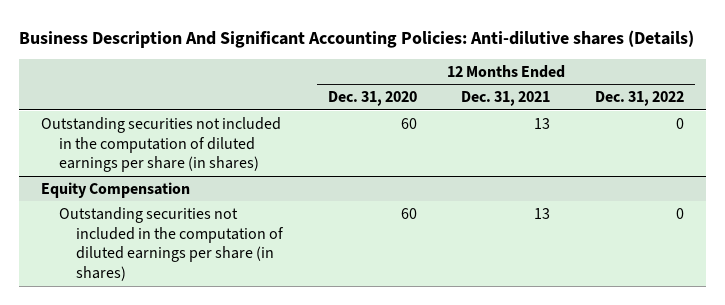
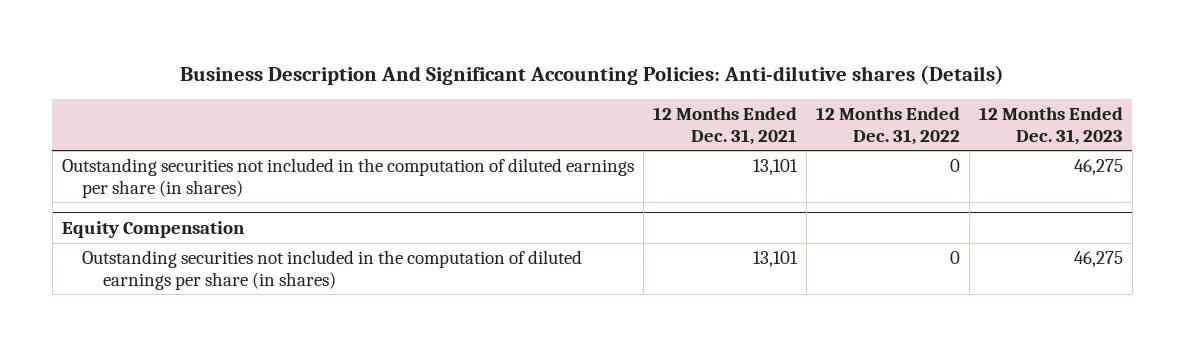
- | 12 Months Ended Dec. 31, 2020 | 12 Months Ended Dec. 31, 2021 | 12 Months Ended Dec. 31, 2022
+ | 12 Months Ended Dec. 31, 2021 | 12 Months Ended Dec. 31, 2022 | 12 Months Ended Dec. 31, 2023
- Outstanding securities not included in the computation of diluted earnings per share (in shares) | 60 | 13 | 0
+ Outstanding securities not included in the computation of diluted earnings per share (in shares) | 13,101 | 0 | 46,275
@ Equity Compensation
- Outstanding securities not included in the computation of diluted earnings per share (in shares) | 60 | 13 | 0
+ Outstanding securities not included in the computation of diluted earnings per share (in shares) | 13,101 | 0 | 46,275

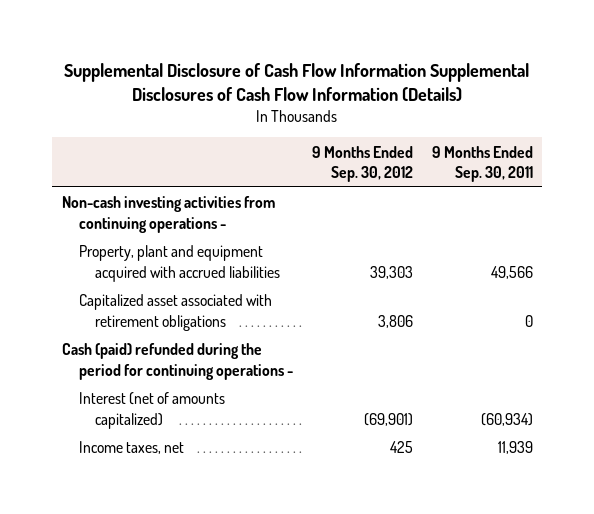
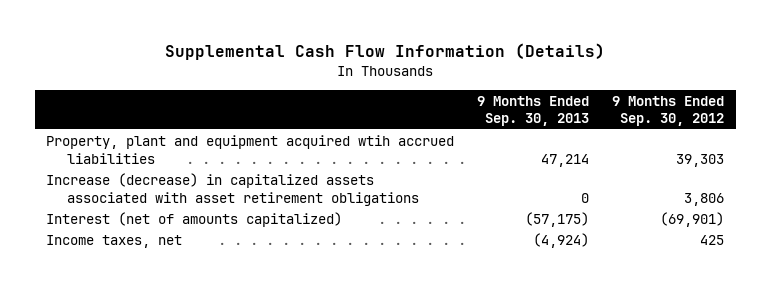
- Supplemental Disclosure of Cash Flow Information Supplemental Disclosures of Cash Flow Information (Details)
+ Supplemental Cash Flow Information (Details)
- | 9 Months Ended Sep. 30, 2012 | 9 Months Ended Sep. 30, 2011
+ | 9 Months Ended Sep. 30, 2013 | 9 Months Ended Sep. 30, 2012
- Non-cash investing activities from continuing operations -
- Property, plant and equipment acquired with accrued liabilities | 39,303 | 49,566
- Capitalized asset associated with retirement obligations | 3,806 | 0
- Cash (paid) refunded during the period for continuing operations -
+ Property, plant and equipment acquired wtih accrued liabilities | 47,214 | 39,303
+ Increase (decrease) in capitalized assets associated with asset retirement obligations | 0 | 3,806

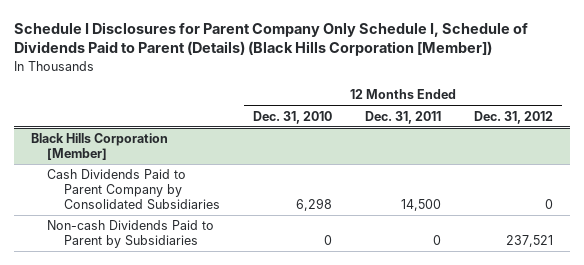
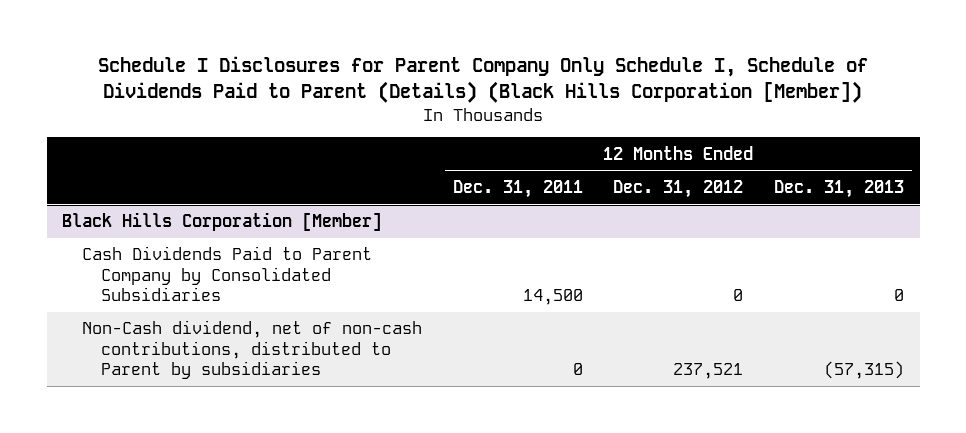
- | 12 Months Ended Dec. 31, 2010 | 12 Months Ended Dec. 31, 2011 | 12 Months Ended Dec. 31, 2012
+ | 12 Months Ended Dec. 31, 2011 | 12 Months Ended Dec. 31, 2012 | 12 Months Ended Dec. 31, 2013
@ Black Hills Corporation [Member]
- Non-cash Dividends Paid to Parent by Subsidiaries | 0 | 0 | 237,521
+ Non-Cash dividend, net of non-cash contributions, distributed to Parent by subsidiaries | 0 | 237,521 | (57,315)

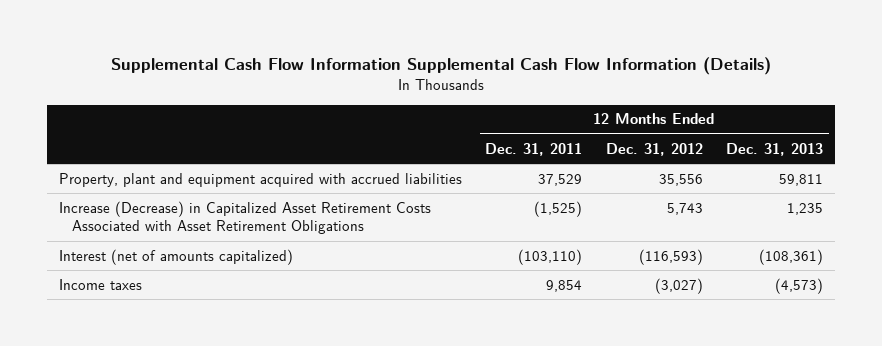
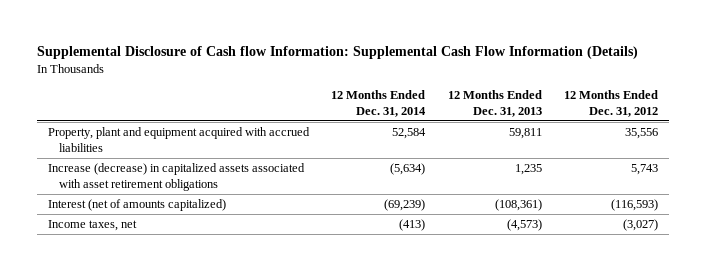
- Supplemental Cash Flow Information Supplemental Cash Flow Information (Details)
+ Supplemental Disclosure of Cash flow Information: Supplemental Cash Flow Information (Details)
- | 12 Months Ended Dec. 31, 2011 | 12 Months Ended Dec. 31, 2012 | 12 Months Ended Dec. 31, 2013
+ | 12 Months Ended Dec. 31, 2014 | 12 Months Ended Dec. 31, 2013 | 12 Months Ended Dec. 31, 2012
- Increase (Decrease) in Capitalized Asset Retirement Costs Associated with Asset Retirement Obligations | (1,525) | 5,743 | 1,235
+ Increase (decrease) in capitalized assets associated with asset retirement obligations | (5,634) | 1,235 | 5,743
- Income taxes | 9,854 | (3,027) | (4,573)
+ Income taxes, net | (413) | (4,573) | (3,027)

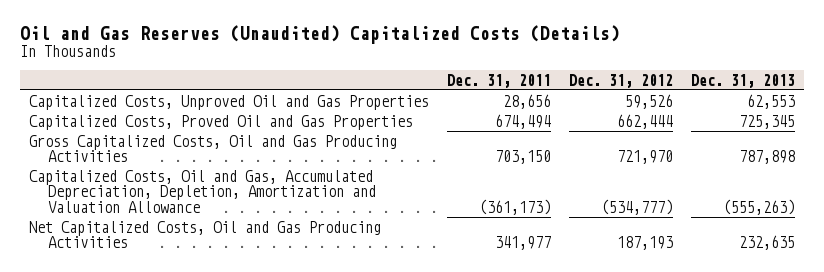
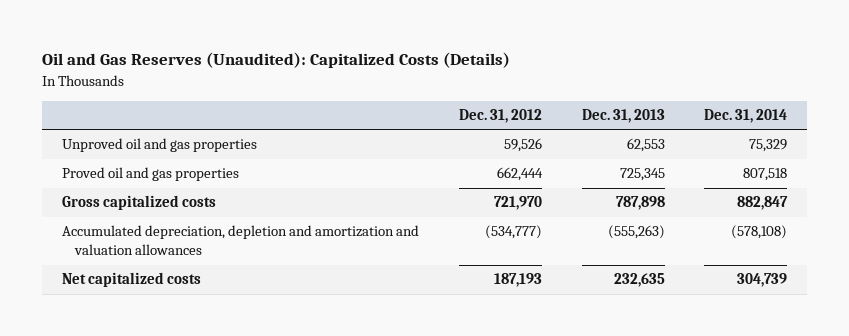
- Oil and Gas Reserves (Unaudited) Capitalized Costs (Details)
+ Oil and Gas Reserves (Unaudited): Capitalized Costs (Details)
- | Dec. 31, 2011 | Dec. 31, 2012 | Dec. 31, 2013
+ | Dec. 31, 2012 | Dec. 31, 2013 | Dec. 31, 2014
- Capitalized Costs, Unproved Oil and Gas Properties | 28,656 | 59,526 | 62,553
- Capitalized Costs, Proved Oil and Gas Properties | 674,494 | 662,444 | 725,345
- Gross Capitalized Costs, Oil and Gas Producing Activities | 703,150 | 721,970 | 787,898
- Capitalized Costs, Oil and Gas, Accumulated Depreciation, Depletion, Amortization and Valuation Allowance | (361,173) | (534,777) | (555,263)
- Net Capitalized Costs, Oil and Gas Producing Activities | 341,977 | 187,193 | 232,635
+ Unproved oil and gas properties | 59,526 | 62,553 | 75,329
+ Proved oil and gas properties | 662,444 | 725,345 | 807,518
+ Gross capitalized costs | 721,970 | 787,898 | 882,847
+ Accumulated depreciation, depletion and amortization and valuation allowances | (534,777) | (555,263) | (578,108)
+ Net capitalized costs | 187,193 | 232,635 | 304,739

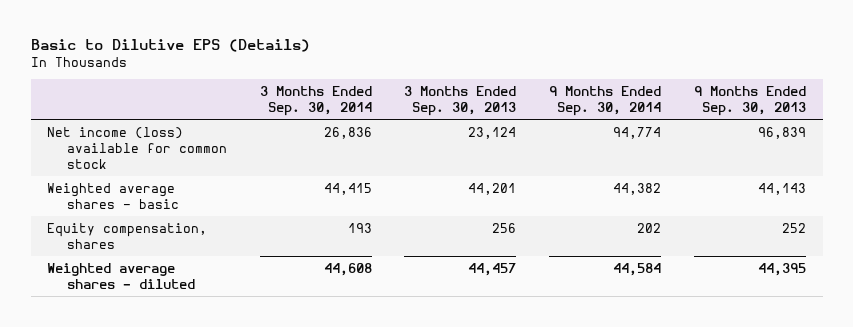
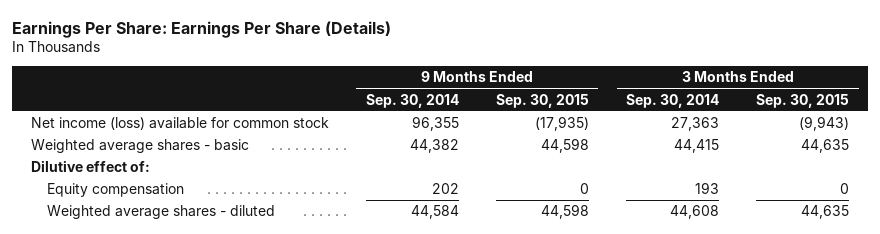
- Basic to Dilutive EPS (Details)
+ Earnings Per Share: Earnings Per Share (Details)
- | 3 Months Ended Sep. 30, 2014 | 3 Months Ended Sep. 30, 2013 | 9 Months Ended Sep. 30, 2014 | 9 Months Ended Sep. 30, 2013
+ | 9 Months Ended Sep. 30, 2014 | 9 Months Ended Sep. 30, 2015 | 3 Months Ended Sep. 30, 2014 | 3 Months Ended Sep. 30, 2015
- Net income (loss) available for common stock | 26,836 | 23,124 | 94,774 | 96,839
+ Net income (loss) available for common stock | 96,355 | (17,935) | 27,363 | (9,943)
- Equity compensation, shares | 193 | 256 | 202 | 252
+ Dilutive effect of:
+ Equity compensation | 202 | 0 | 193 | 0

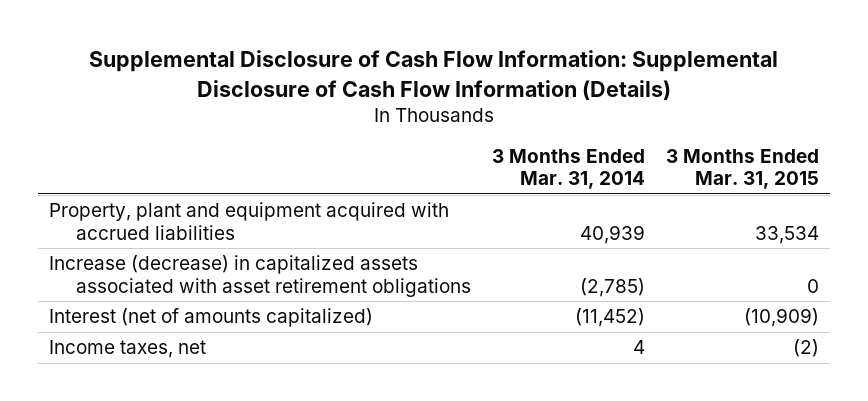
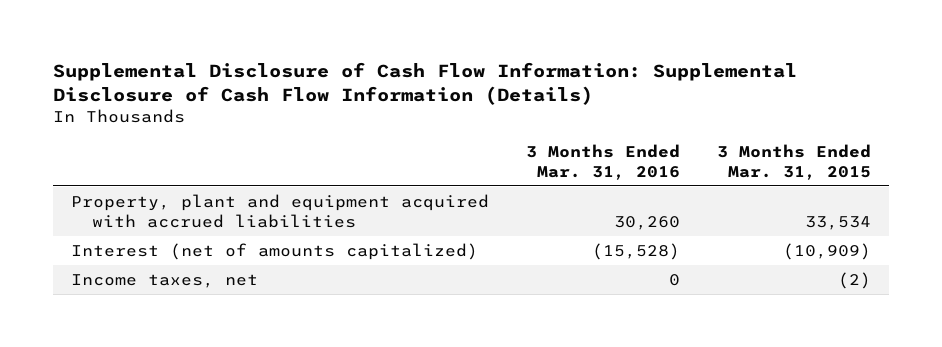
- | 3 Months Ended Mar. 31, 2014 | 3 Months Ended Mar. 31, 2015
+ | 3 Months Ended Mar. 31, 2016 | 3 Months Ended Mar. 31, 2015
- Increase (decrease) in capitalized assets associated with asset retirement obligations | (2,785) | 0

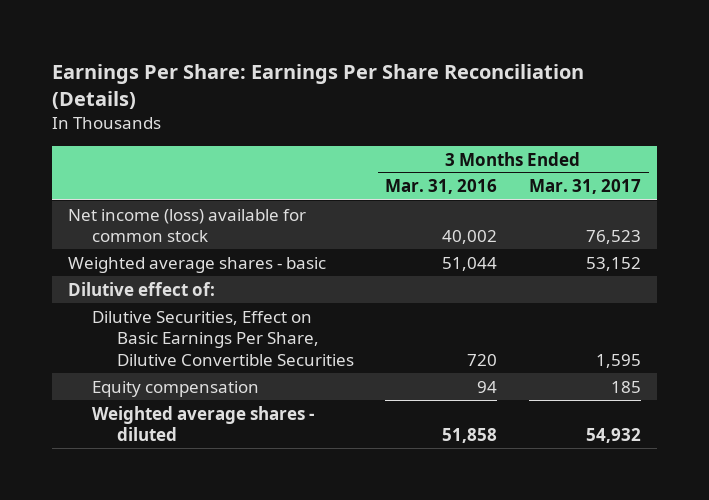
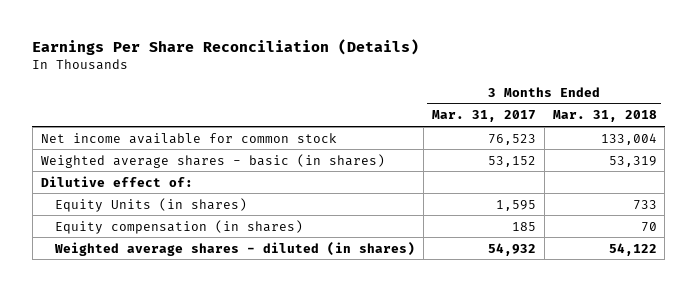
- Earnings Per Share: Earnings Per Share Reconciliation (Details)
+ Earnings Per Share Reconciliation (Details)
- | 3 Months Ended Mar. 31, 2016 | 3 Months Ended Mar. 31, 2017
+ | 3 Months Ended Mar. 31, 2017 | 3 Months Ended Mar. 31, 2018
- Net income (loss) available for common stock | 40,002 | 76,523
- Weighted average shares - basic | 51,044 | 53,152
+ Net income available for common stock | 76,523 | 133,004
+ Weighted average shares - basic (in shares) | 53,152 | 53,319
- Dilutive Securities, Effect on Basic Earnings Per Share, Dilutive Convertible Securities | 720 | 1,595
- Equity compensation | 94 | 185
- Weighted average shares - diluted | 51,858 | 54,932
+ Equity Units (in shares) | 1,595 | 733
+ Equity compensation (in shares) | 185 | 70
+ Weighted average shares - diluted (in shares) | 54,932 | 54,122

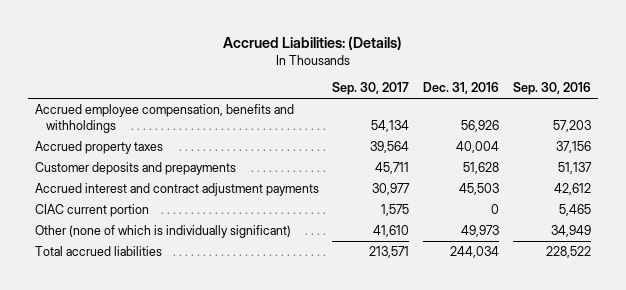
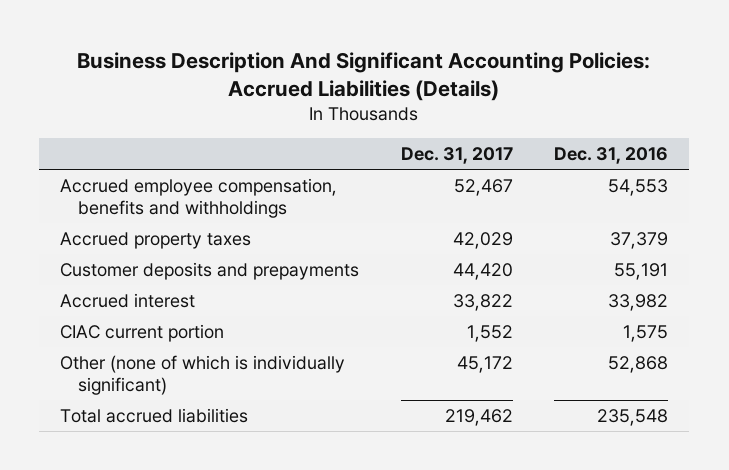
- Accrued Liabilities: (Details)
+ Business Description And Significant Accounting Policies: Accrued Liabilities (Details)
- | Sep. 30, 2017 | Dec. 31, 2016 | Sep. 30, 2016
+ | Dec. 31, 2017 | Dec. 31, 2016
- Accrued employee compensation, benefits and withholdings | 54,134 | 56,926 | 57,203
- Accrued property taxes | 39,564 | 40,004 | 37,156
- Customer deposits and prepayments | 45,711 | 51,628 | 51,137
- Accrued interest and contract adjustment payments | 30,977 | 45,503 | 42,612
- CIAC current portion | 1,575 | 0 | 5,465
- Other (none of which is individually significant) | 41,610 | 49,973 | 34,949
- Total accrued liabilities | 213,571 | 244,034 | 228,522
+ Accrued employee compensation, benefits and withholdings | 52,467 | 54,553
+ Accrued property taxes | 42,029 | 37,379
+ Customer deposits and prepayments | 44,420 | 55,191
+ Accrued interest | 33,822 | 33,982
+ CIAC current portion | 1,552 | 1,575
+ Other (none of which is individually significant) | 45,172 | 52,868
+ Total accrued liabilities | 219,462 | 235,548

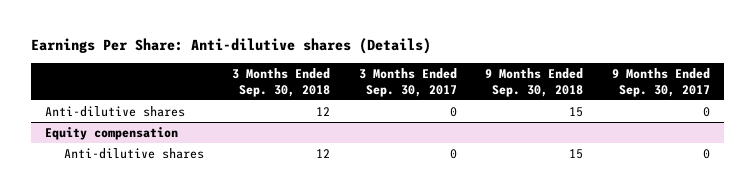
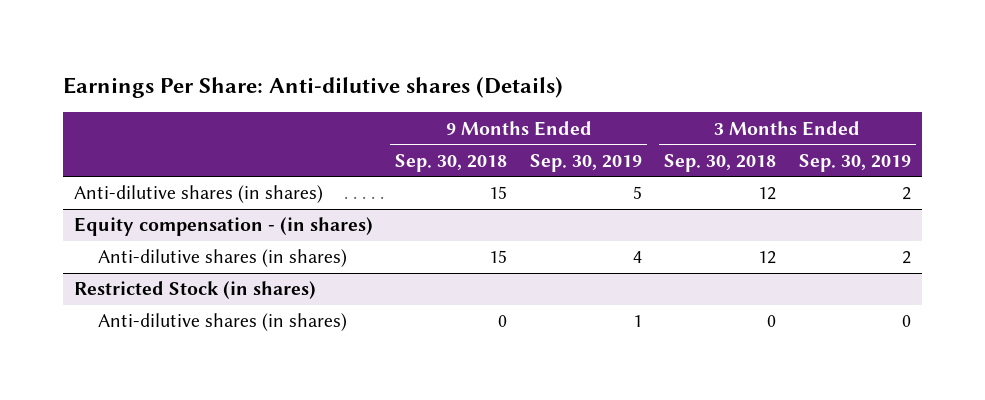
- | 3 Months Ended Sep. 30, 2018 | 3 Months Ended Sep. 30, 2017 | 9 Months Ended Sep. 30, 2018 | 9 Months Ended Sep. 30, 2017
+ | 9 Months Ended Sep. 30, 2018 | 9 Months Ended Sep. 30, 2019 | 3 Months Ended Sep. 30, 2018 | 3 Months Ended Sep. 30, 2019
- Anti-dilutive shares | 12 | 0 | 15 | 0
- Equity compensation
- Anti-dilutive shares | 12 | 0 | 15 | 0
+ Anti-dilutive shares (in shares) | 15 | 5 | 12 | 2
+ Equity compensation - (in shares)
+ Anti-dilutive shares (in shares) | 15 | 4 | 12 | 2
+ Restricted Stock (in shares)
+ Anti-dilutive shares (in shares) | 0 | 1 | 0 | 0

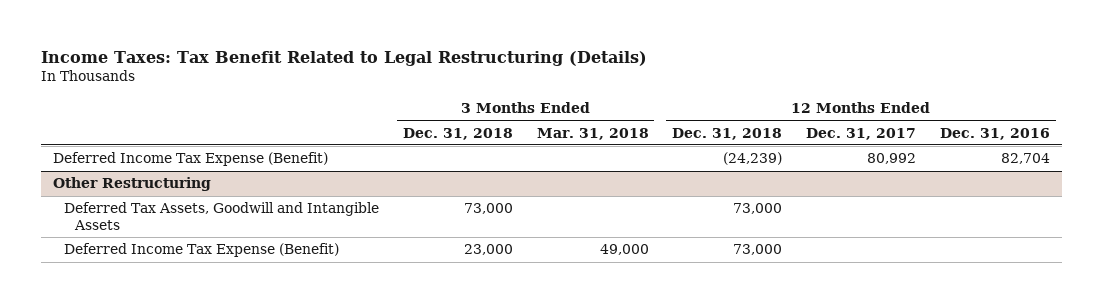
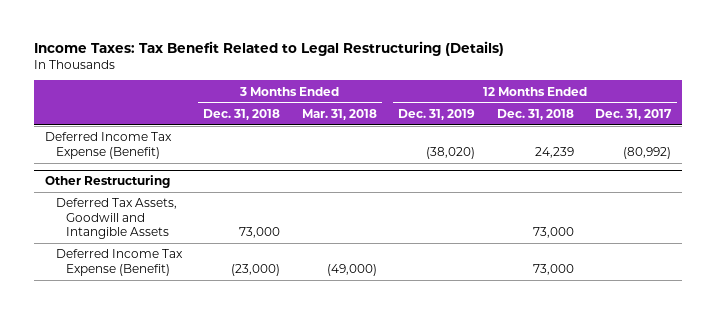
- | 3 Months Ended Dec. 31, 2018 | 3 Months Ended Mar. 31, 2018 | 12 Months Ended Dec. 31, 2018 | 12 Months Ended Dec. 31, 2017 | 12 Months Ended Dec. 31, 2016
+ | 3 Months Ended Dec. 31, 2018 | 3 Months Ended Mar. 31, 2018 | 12 Months Ended Dec. 31, 2019 | 12 Months Ended Dec. 31, 2018 | 12 Months Ended Dec. 31, 2017
- Deferred Income Tax Expense (Benefit) | | | (24,239) | 80,992 | 82,704
+ Deferred Income Tax Expense (Benefit) | | | (38,020) | 24,239 | (80,992)
@ Other Restructuring
- Deferred Income Tax Expense (Benefit) | 23,000 | 49,000 | 73,000 | |
+ Deferred Income Tax Expense (Benefit) | (23,000) | (49,000) | | 73,000 |

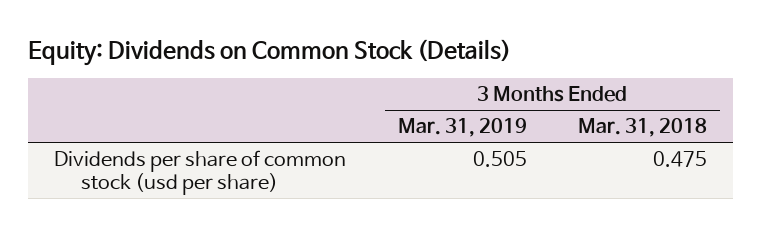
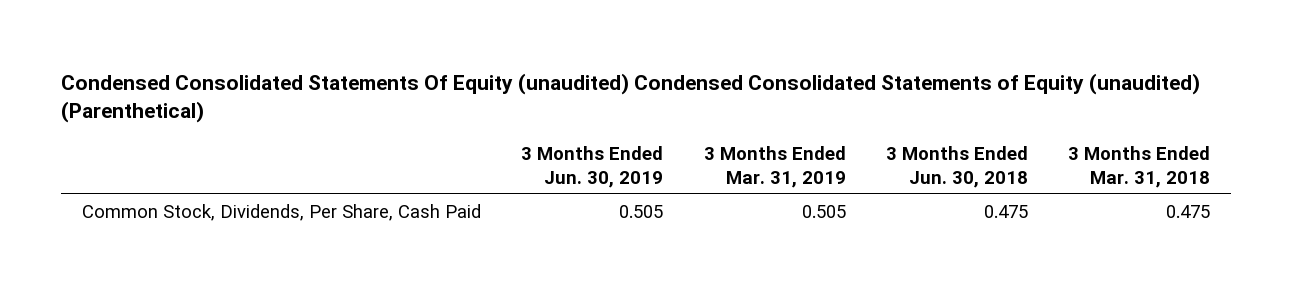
- Equity: Dividends on Common Stock (Details)
+ Condensed Consolidated Statements Of Equity (unaudited) Condensed Consolidated Statements of Equity (unaudited) (Parenthetical)
- | 3 Months Ended Mar. 31, 2019 | 3 Months Ended Mar. 31, 2018
+ | 3 Months Ended Jun. 30, 2019 | 3 Months Ended Mar. 31, 2019 | 3 Months Ended Jun. 30, 2018 | 3 Months Ended Mar. 31, 2018
- Dividends per share of common stock (usd per share) | 0.505 | 0.475
+ Common Stock, Dividends, Per Share, Cash Paid | 0.505 | 0.505 | 0.475 | 0.475

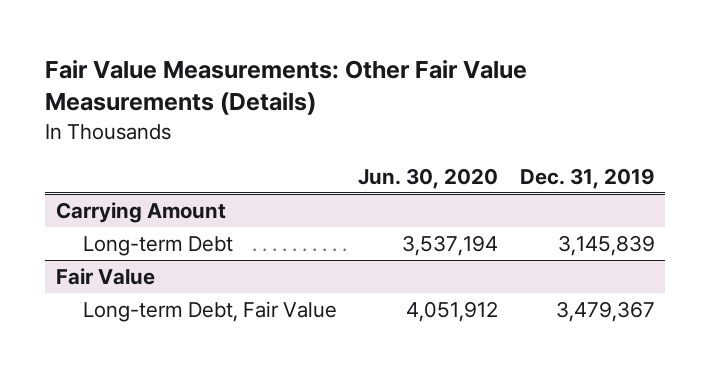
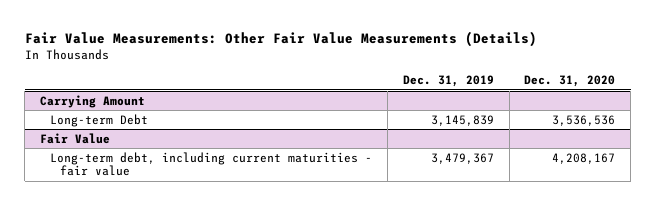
- | Jun. 30, 2020 | Dec. 31, 2019
+ | Dec. 31, 2019 | Dec. 31, 2020
@ Fair Value
- Long-term Debt, Fair Value | 4,051,912 | 3,479,367
+ Long-term debt, including current maturities - fair value | 3,479,367 | 4,208,167

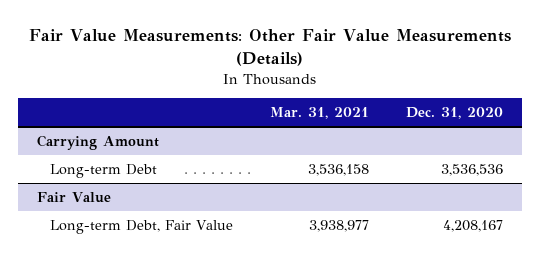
- | Dec. 31, 2019 | Dec. 31, 2020
+ | Mar. 31, 2021 | Dec. 31, 2020
@ Fair Value
- Long-term debt, including current maturities - fair value | 3,479,367 | 4,208,167
+ Long-term Debt, Fair Value | 3,938,977 | 4,208,167

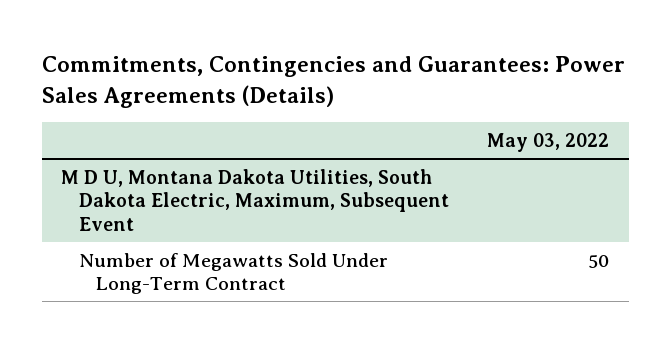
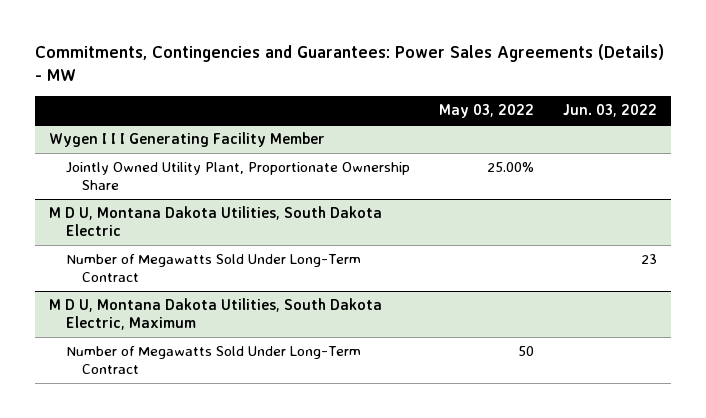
- Commitments, Contingencies and Guarantees: Power Sales Agreements (Details)
+ Commitments, Contingencies and Guarantees: Power Sales Agreements (Details) - MW
- | May 03, 2022
+ | May 03, 2022 | Jun. 03, 2022
- M D U, Montana Dakota Utilities, South Dakota Electric, Maximum, Subsequent Event
+ Wygen I I I Generating Facility Member
+ Jointly Owned Utility Plant, Proportionate Ownership Share | 25.00% |
+ M D U, Montana Dakota Utilities, South Dakota Electric
+ Number of Megawatts Sold Under Long-Term Contract | | 23
+ M D U, Montana Dakota Utilities, South Dakota Electric, Maximum

